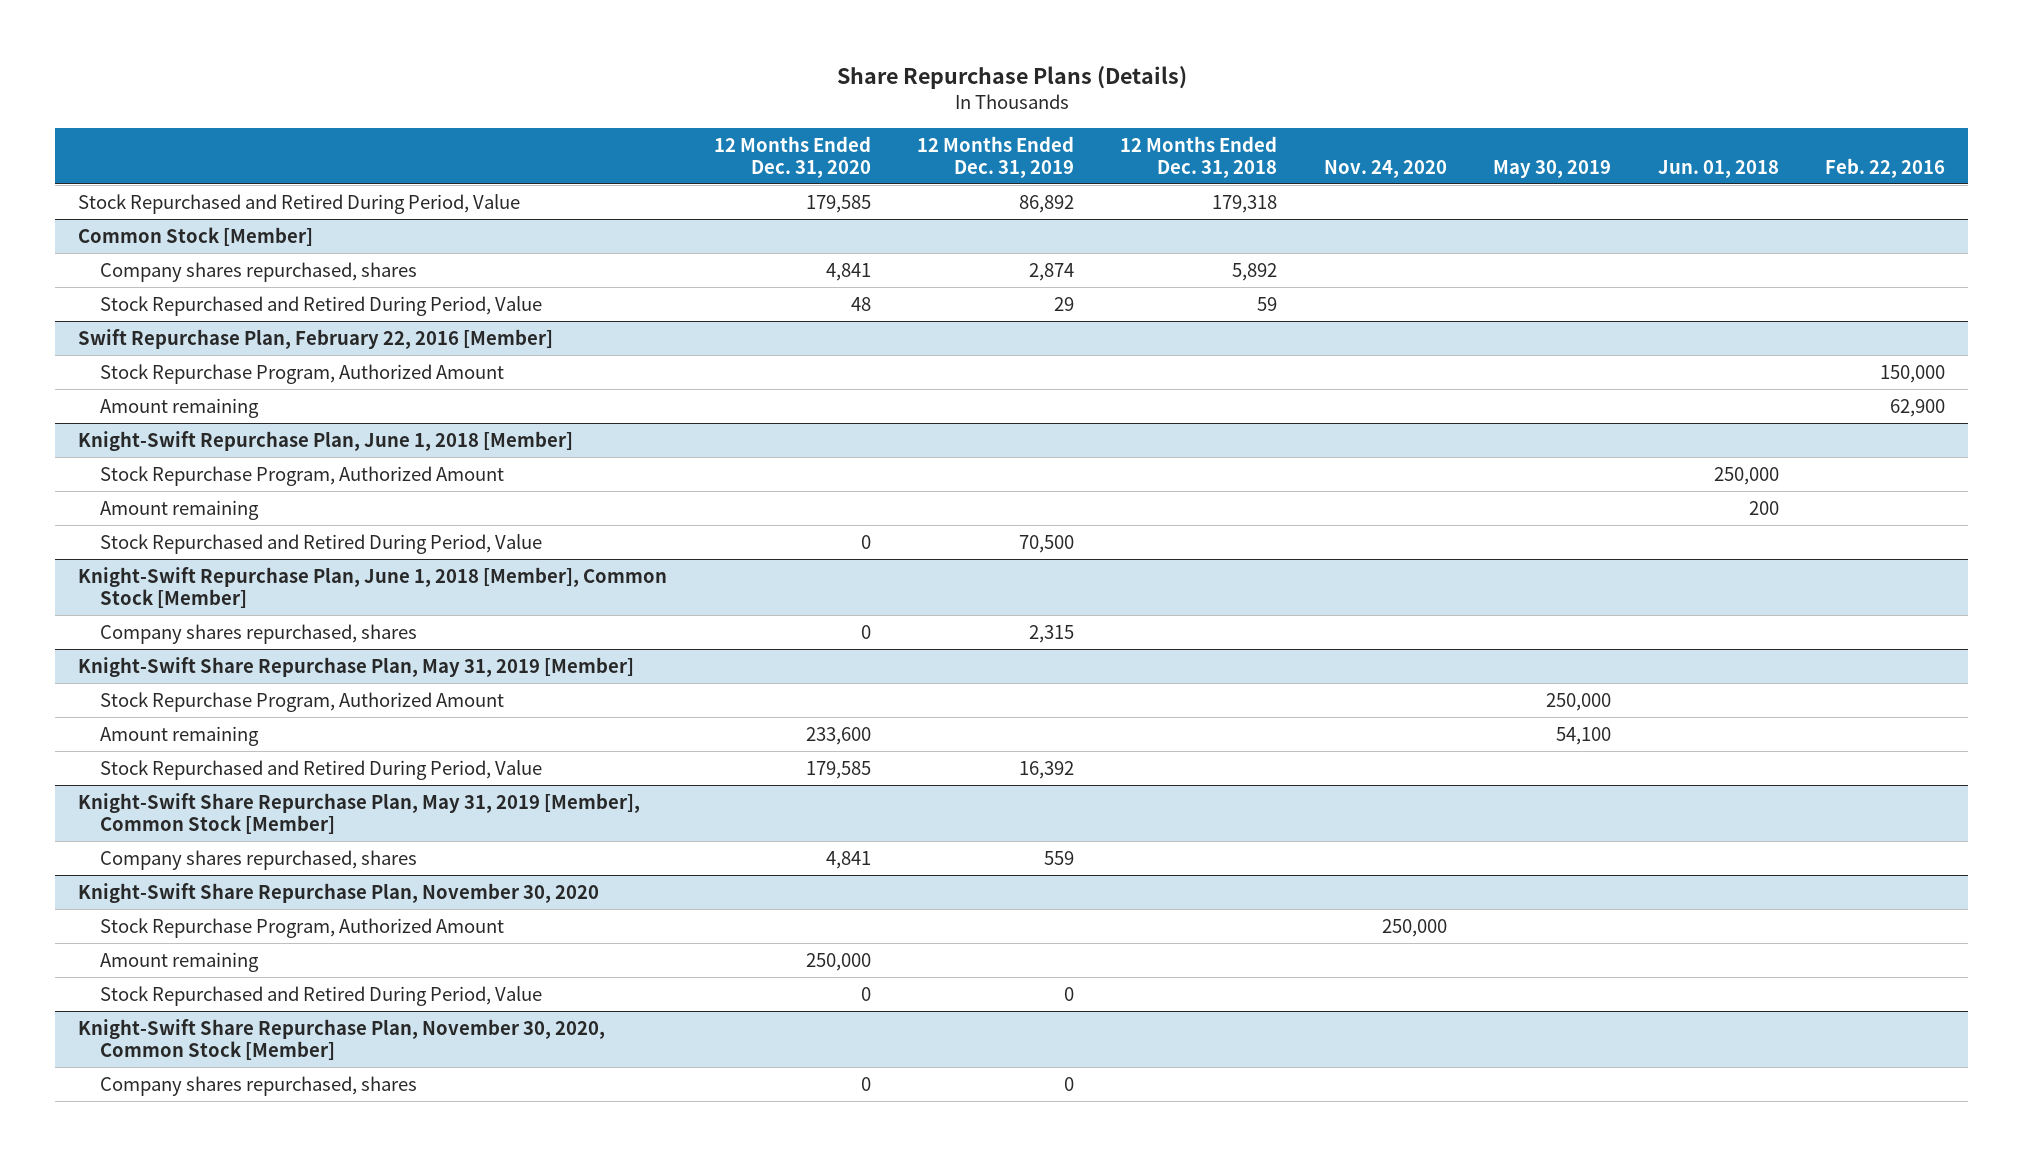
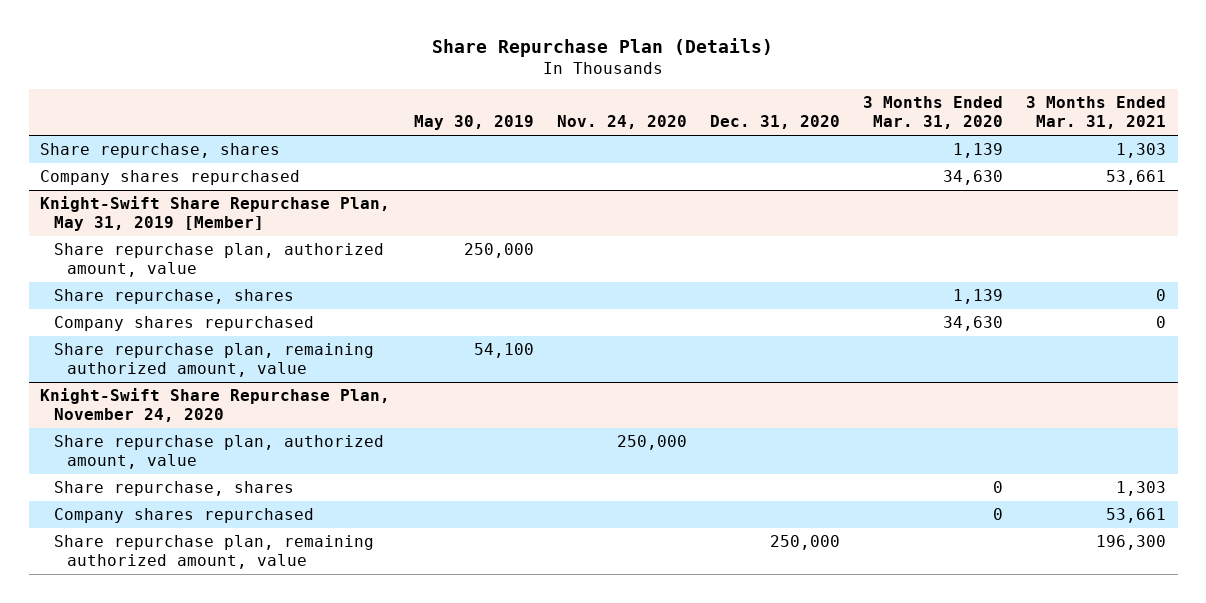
- Share Repurchase Plans (Details)
+ Share Repurchase Plan (Details)
- | 12 Months Ended Dec. 31, 2020 | 12 Months Ended Dec. 31, 2019 | 12 Months Ended Dec. 31, 2018 | Nov. 24, 2020 | May 30, 2019 | Jun. 01, 2018 | Feb. 22, 2016
+ | May 30, 2019 | Nov. 24, 2020 | Dec. 31, 2020 | 3 Months Ended Mar. 31, 2020 | 3 Months Ended Mar. 31, 2021
- Stock Repurchased and Retired During Period, Value | 179,585 | 86,892 | 179,318 | | | |
- Common Stock [Member]
- Company shares repurchased, shares | 4,841 | 2,874 | 5,892 | | | |
- Stock Repurchased and Retired During Period, Value | 48 | 29 | 59 | | | |
- Swift Repurchase Plan, February 22, 2016 [Member]
- Stock Repurchase Program, Authorized Amount | | | | | | | 150,000
- Amount remaining | | | | | | | 62,900
- Knight-Swift Repurchase Plan, June 1, 2018 [Member]
- Stock Repurchase Program, Authorized Amount | | | | | | 250,000 |
- Amount remaining | | | | | | 200 |
- Stock Repurchased and Retired During Period, Value | 0 | 70,500 | | | | |
- Knight-Swift Repurchase Plan, June 1, 2018 [Member], Common Stock [Member]
- Company shares repurchased, shares | 0 | 2,315 | | | | |
+ Share repurchase, shares | | | | 1,139 | 1,303
+ Company shares repurchased | | | | 34,630 | 53,661
@ Knight-Swift Share Repurchase Plan, May 31, 2019 [Member]
- Stock Repurchase Program, Authorized Amount | | | | | 250,000 | |
- Amount remaining | 233,600 | | | | 54,100 | |
- Stock Repurchased and Retired During Period, Value | 179,585 | 16,392 | | | | |
- Knight-Swift Share Repurchase Plan, May 31, 2019 [Member], Common Stock [Member]
- Company shares repurchased, shares | 4,841 | 559 | | | | |
- Knight-Swift Share Repurchase Plan, November 30, 2020
- Stock Repurchase Program, Authorized Amount | | | | 250,000 | | |
- Amount remaining | 250,000 | | | | | |
- Stock Repurchased and Retired During Period, Value | 0 | 0 | | | | |
- Knight-Swift Share Repurchase Plan, November 30, 2020, Common Stock [Member]
- Company shares repurchased, shares | 0 | 0 | | | | |
@ Knight-Swift Share Repurchase Plan, May 31, 2019 [Member]
+ Share repurchase plan, authorized amount, value | 250,000 | | | |
+ Share repurchase, shares | | | | 1,139 | 0
+ Company shares repurchased | | | | 34,630 | 0
+ Share repurchase plan, remaining authorized amount, value | 54,100 | | | |
+ Knight-Swift Share Repurchase Plan, November 24, 2020
+ Share repurchase plan, authorized amount, value | | 250,000 | | |
+ Share repurchase, shares | | | | 0 | 1,303
+ Company shares repurchased | | | | 0 | 53,661
+ Share repurchase plan, remaining authorized amount, value | | | 250,000 | | 196,300

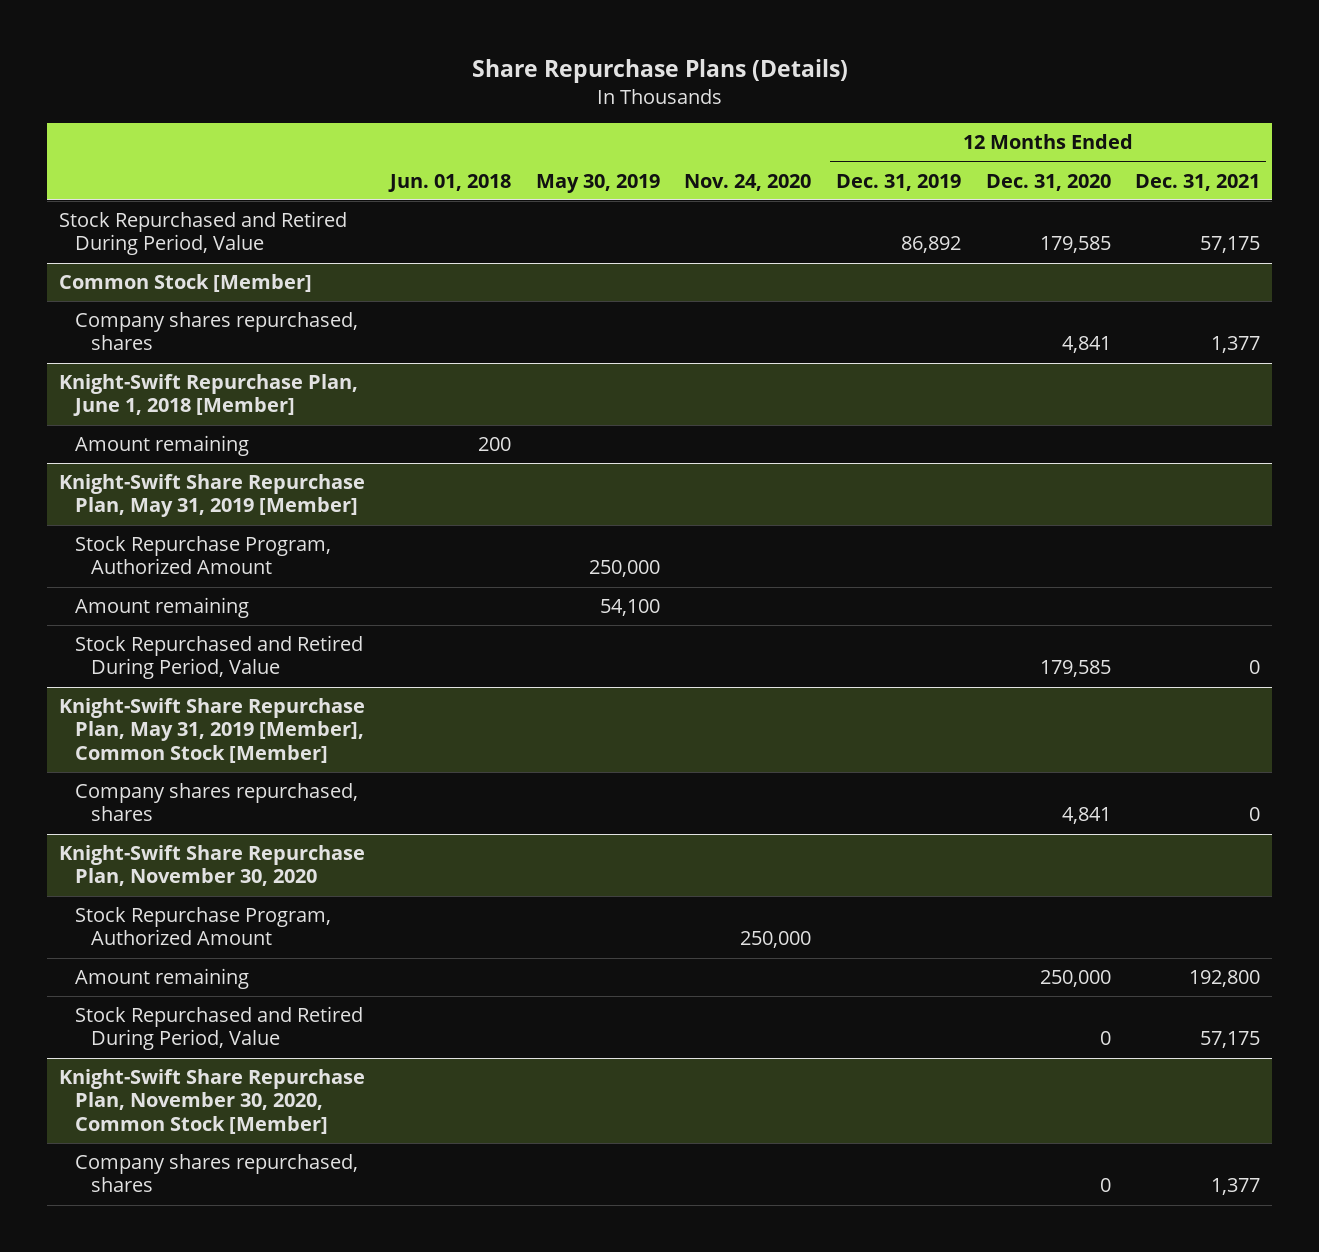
- Share Repurchase Plan (Details)
+ Share Repurchase Plans (Details)
- | May 30, 2019 | Nov. 24, 2020 | Dec. 31, 2020 | 3 Months Ended Mar. 31, 2020 | 3 Months Ended Mar. 31, 2021
+ | Jun. 01, 2018 | May 30, 2019 | Nov. 24, 2020 | 12 Months Ended Dec. 31, 2019 | 12 Months Ended Dec. 31, 2020 | 12 Months Ended Dec. 31, 2021
- Share repurchase, shares | | | | 1,139 | 1,303
- Company shares repurchased | | | | 34,630 | 53,661
+ Stock Repurchased and Retired During Period, Value | | | | 86,892 | 179,585 | 57,175
+ Common Stock [Member]
+ Company shares repurchased, shares | | | | | 4,841 | 1,377
+ Knight-Swift Repurchase Plan, June 1, 2018 [Member]
+ Amount remaining | 200 | | | | |
@ Knight-Swift Share Repurchase Plan, May 31, 2019 [Member]
- Share repurchase plan, authorized amount, value | 250,000 | | | |
- Share repurchase, shares | | | | 1,139 | 0
- Company shares repurchased | | | | 34,630 | 0
- Share repurchase plan, remaining authorized amount, value | 54,100 | | | |
- Knight-Swift Share Repurchase Plan, November 24, 2020
- Share repurchase plan, authorized amount, value | | 250,000 | | |
- Share repurchase, shares | | | | 0 | 1,303
- Company shares repurchased | | | | 0 | 53,661
- Share repurchase plan, remaining authorized amount, value | | | 250,000 | | 196,300
@ Knight-Swift Share Repurchase Plan, May 31, 2019 [Member]
+ Stock Repurchase Program, Authorized Amount | | 250,000 | | | |
+ Amount remaining | | 54,100 | | | |
+ Stock Repurchased and Retired During Period, Value | | | | | 179,585 | 0
+ Knight-Swift Share Repurchase Plan, May 31, 2019 [Member], Common Stock [Member]
+ Company shares repurchased, shares | | | | | 4,841 | 0
+ Knight-Swift Share Repurchase Plan, November 30, 2020
+ Stock Repurchase Program, Authorized Amount | | | 250,000 | | |
+ Amount remaining | | | | | 250,000 | 192,800
+ Stock Repurchased and Retired During Period, Value | | | | | 0 | 57,175
+ Knight-Swift Share Repurchase Plan, November 30, 2020, Common Stock [Member]
+ Company shares repurchased, shares | | | | | 0 | 1,377

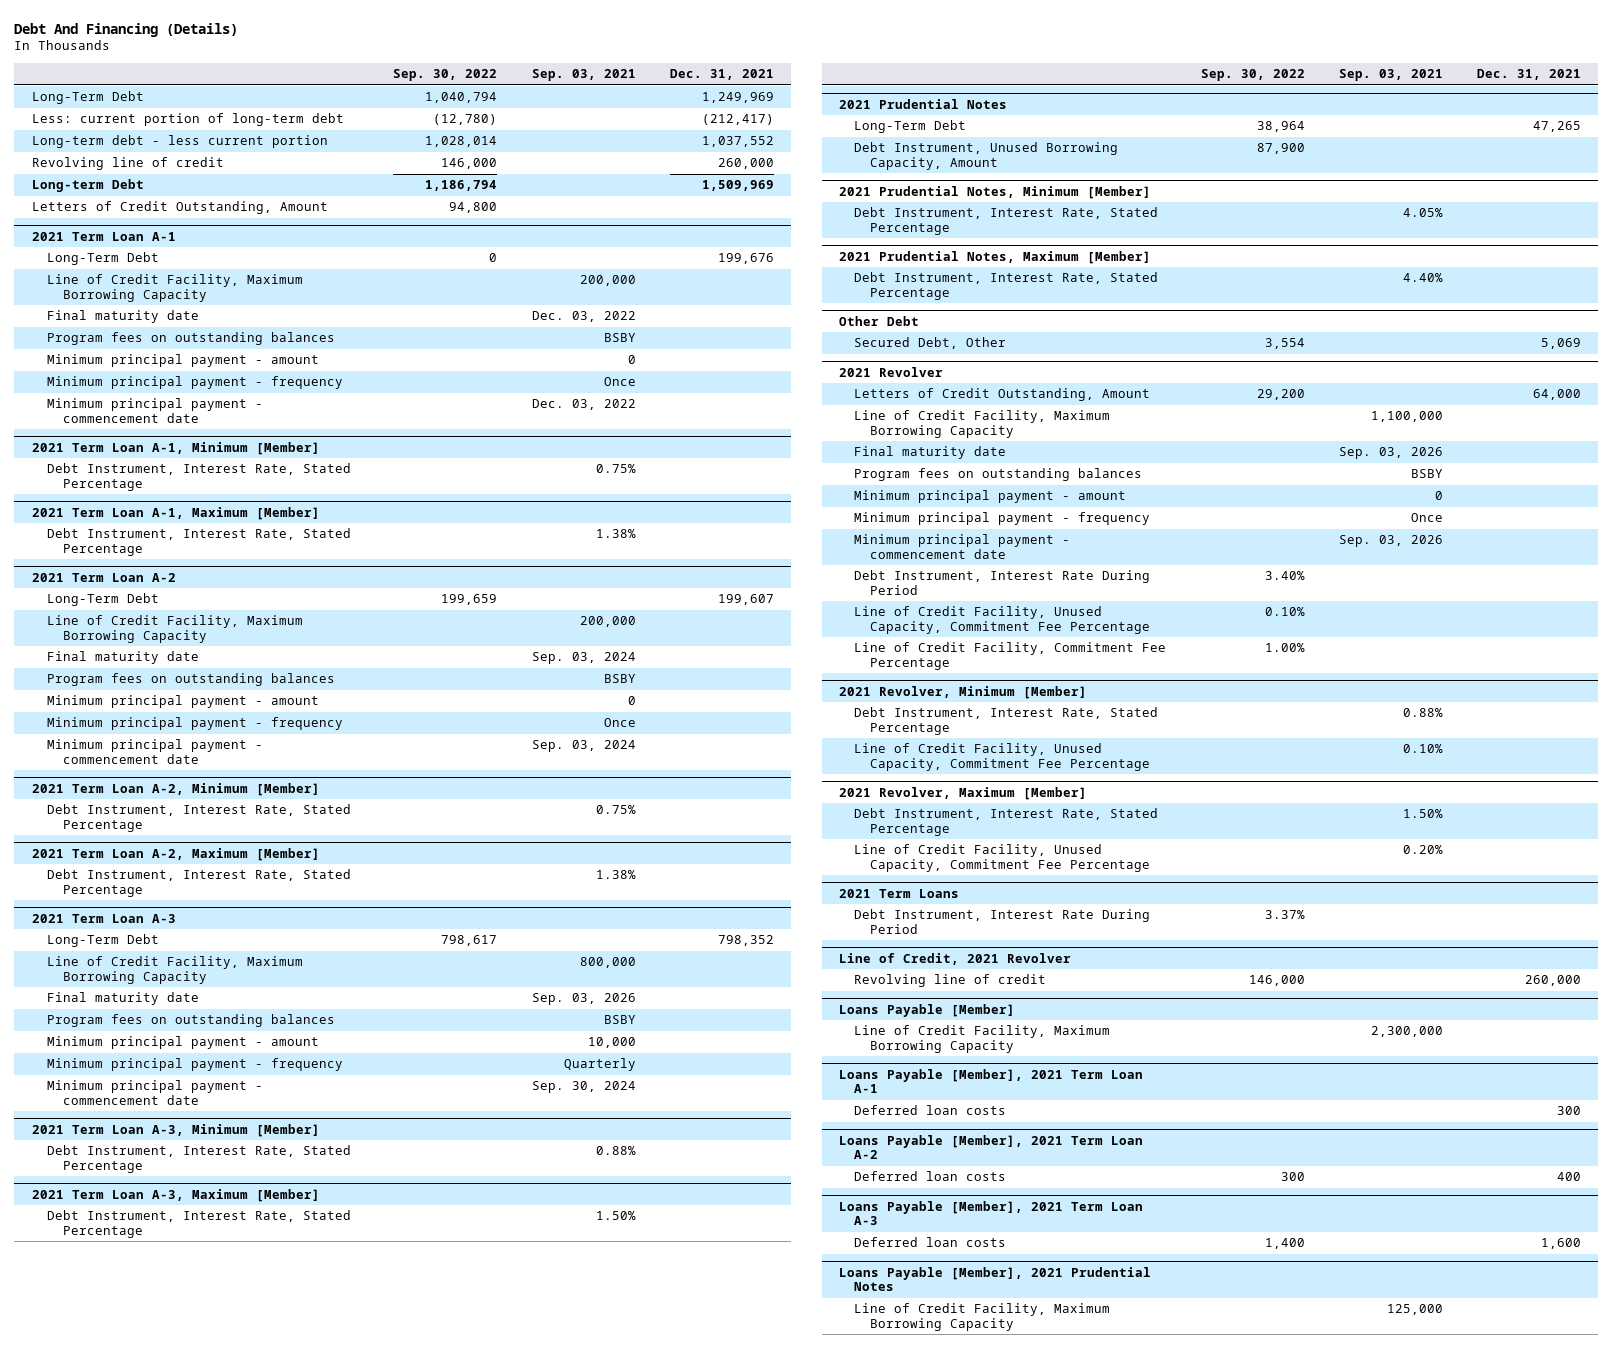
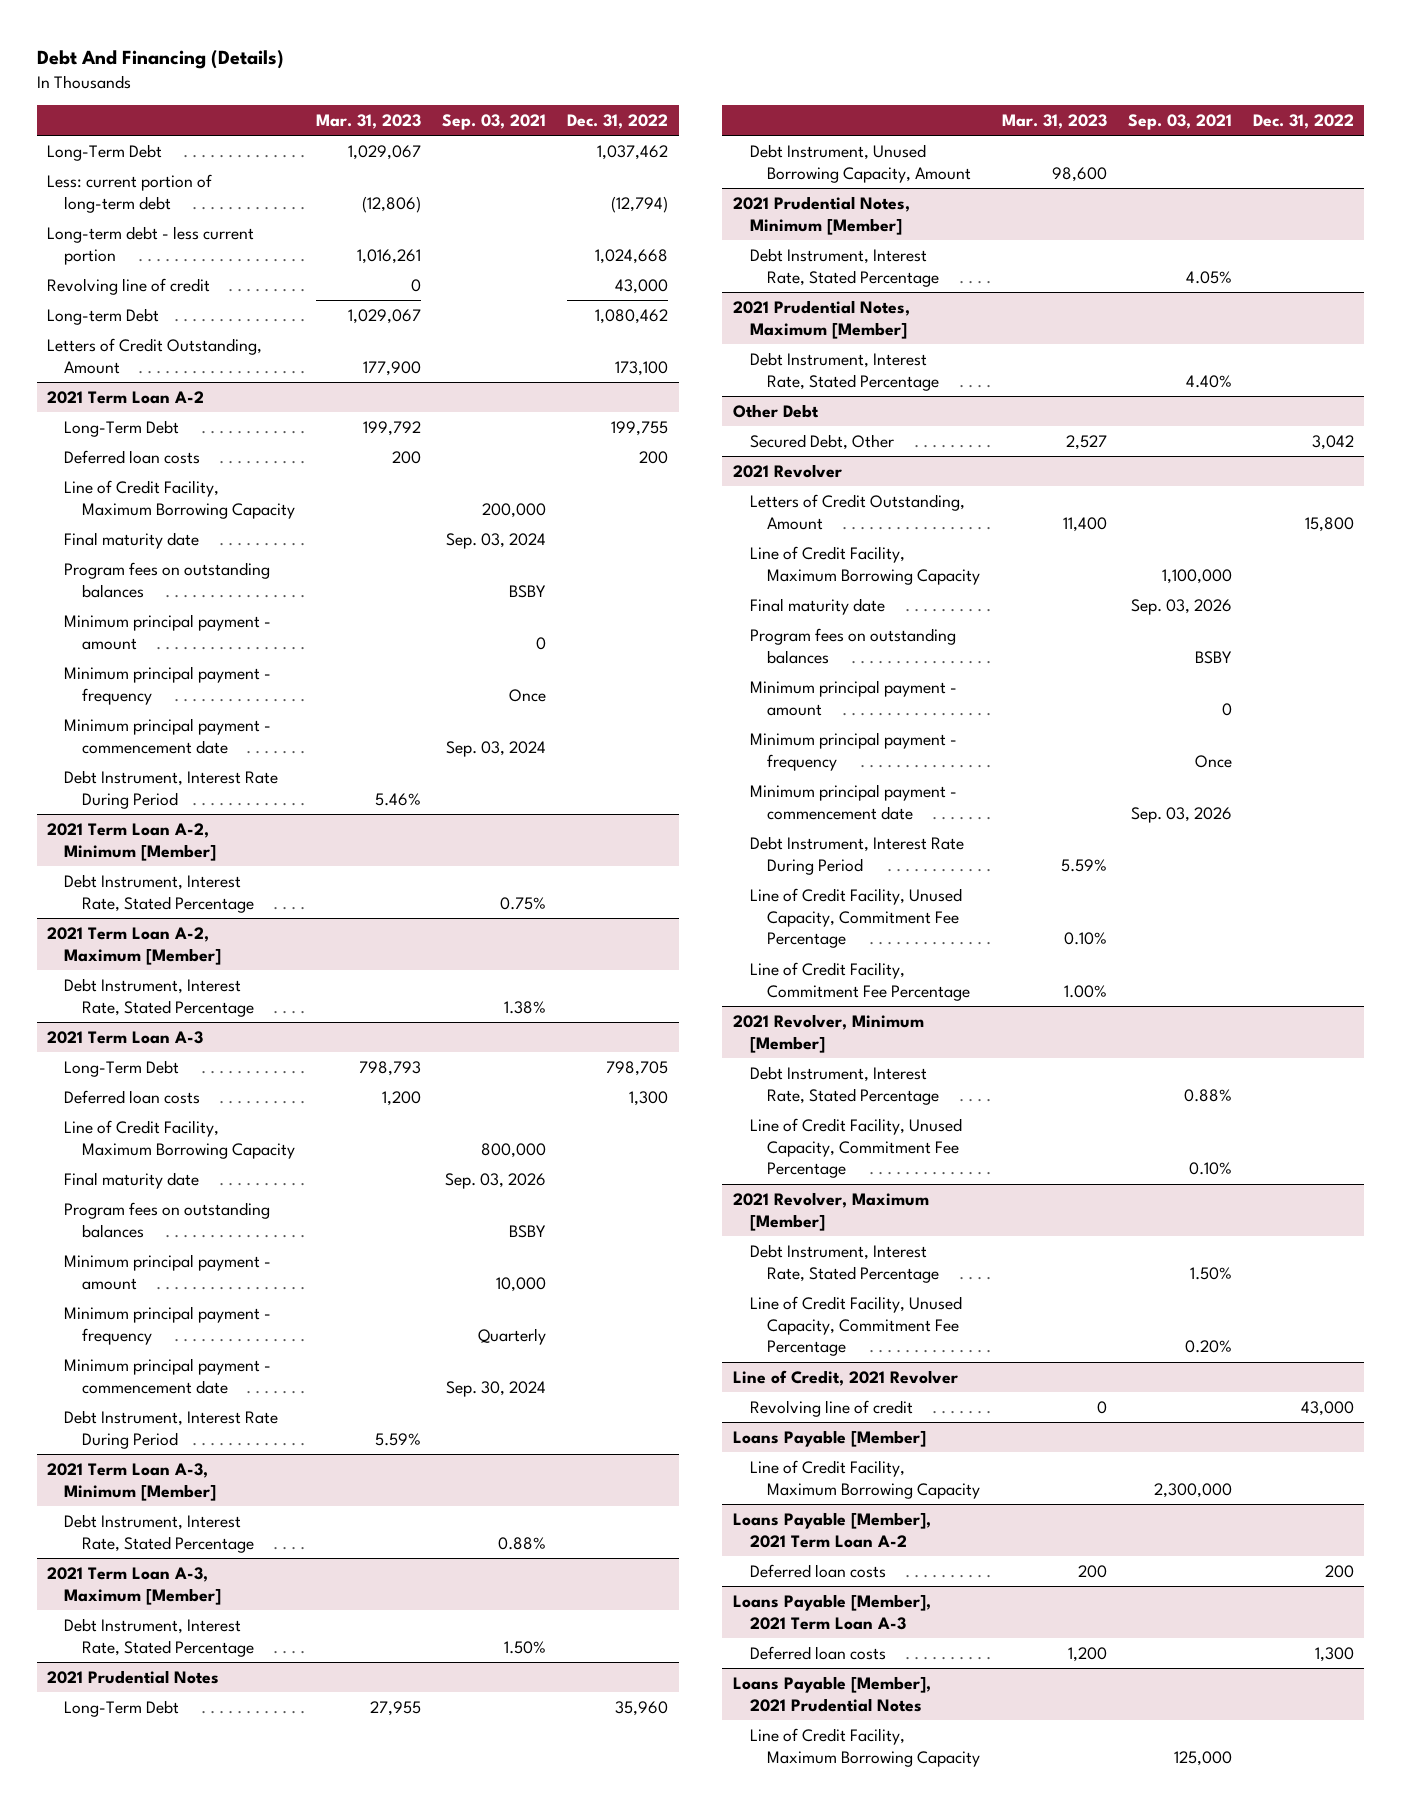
- | Sep. 30, 2022 | Sep. 03, 2021 | Dec. 31, 2021
+ | Mar. 31, 2023 | Sep. 03, 2021 | Dec. 31, 2022
- 2021 Term Loan A-1
- Long-Term Debt | 0 | | 199,676
- Line of Credit Facility, Maximum Borrowing Capacity | | 200,000 |
- Final maturity date | | Dec. 03, 2022 |
- Program fees on outstanding balances | | BSBY |
- Minimum principal payment - amount | | 0 |
- Minimum principal payment - frequency | | Once |
- Minimum principal payment - commencement date | | Dec. 03, 2022 |
- 2021 Term Loan A-1, Minimum [Member]
- Debt Instrument, Interest Rate, Stated Percentage | | 0.75% |
- 2021 Term Loan A-1, Maximum [Member]
- Debt Instrument, Interest Rate, Stated Percentage | | 1.38% |
@ 2021 Term Loan A-2
+ Deferred loan costs | 200 | | 200
+ Debt Instrument, Interest Rate During Period | 5.46% | |
@ 2021 Term Loan A-3
+ Deferred loan costs | 1,200 | | 1,300
+ Debt Instrument, Interest Rate During Period | 5.59% | |
- 2021 Term Loans
- Debt Instrument, Interest Rate During Period | 3.37% | |
- Loans Payable [Member], 2021 Term Loan A-1
- Deferred loan costs | | | 300

